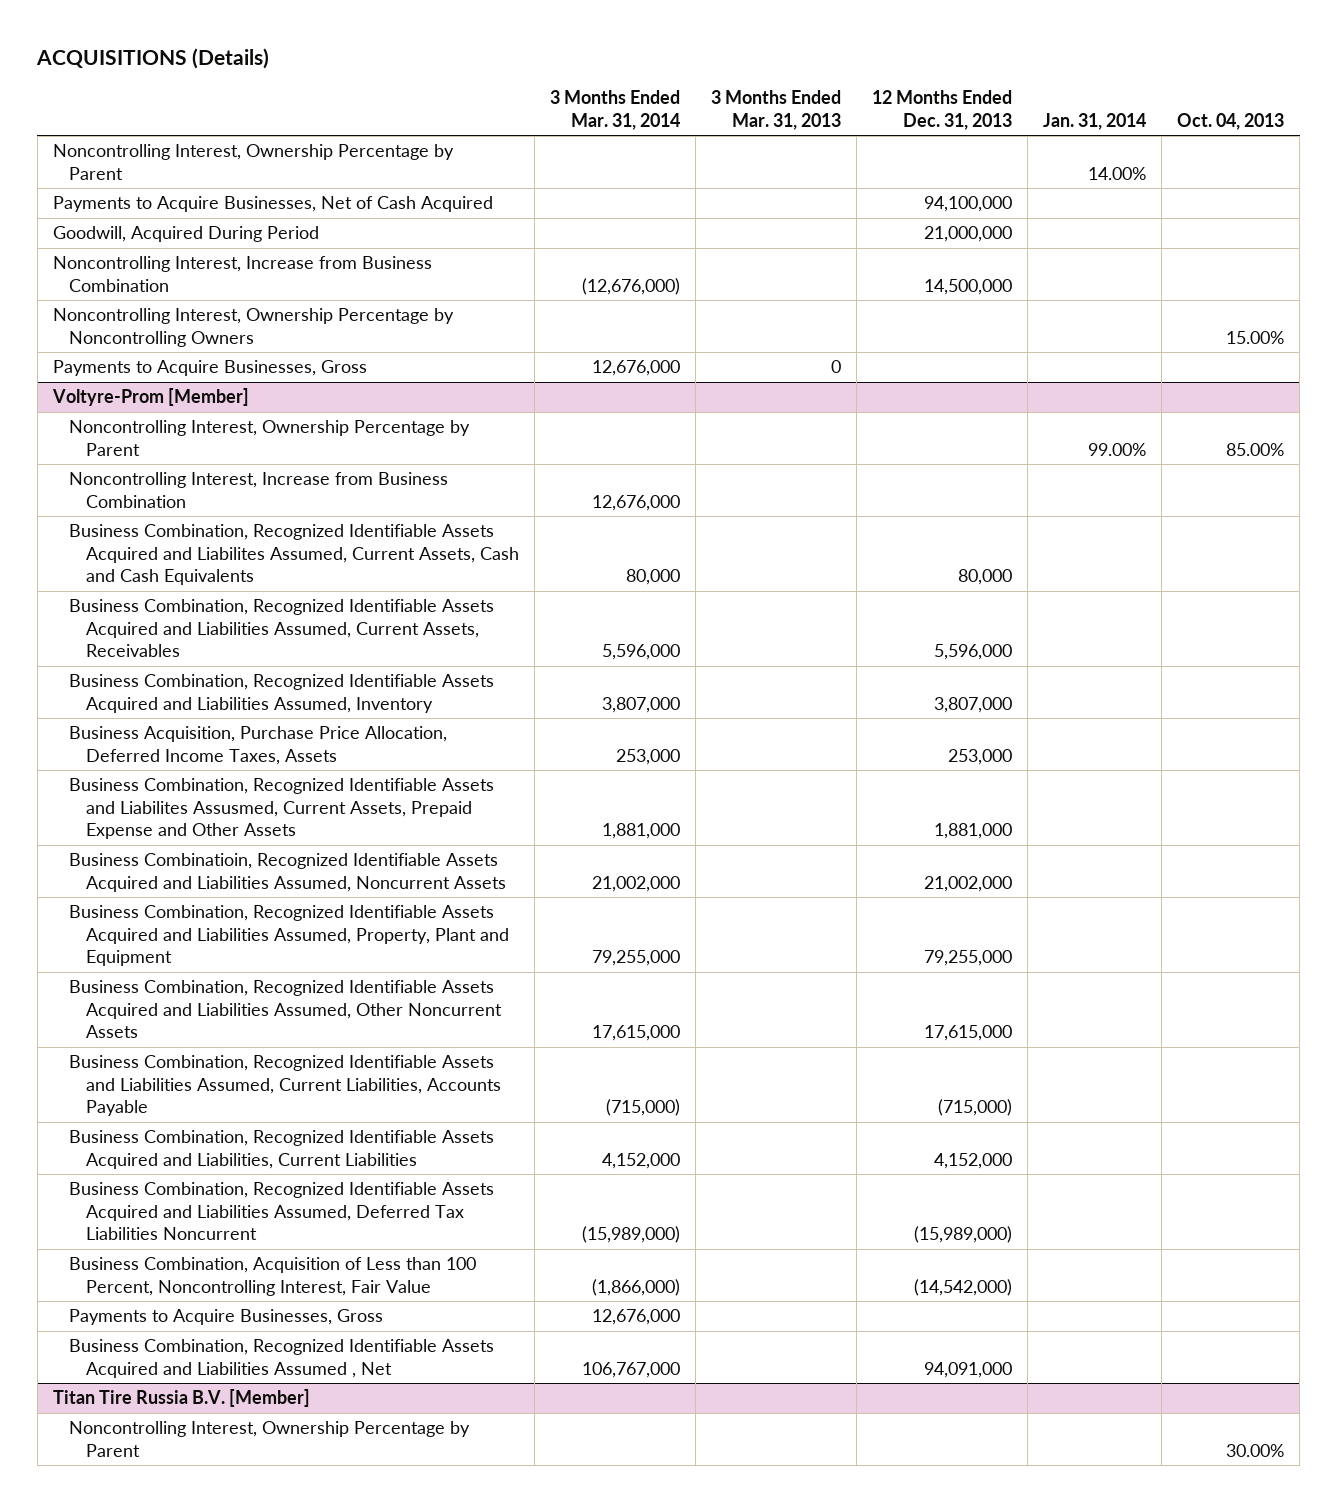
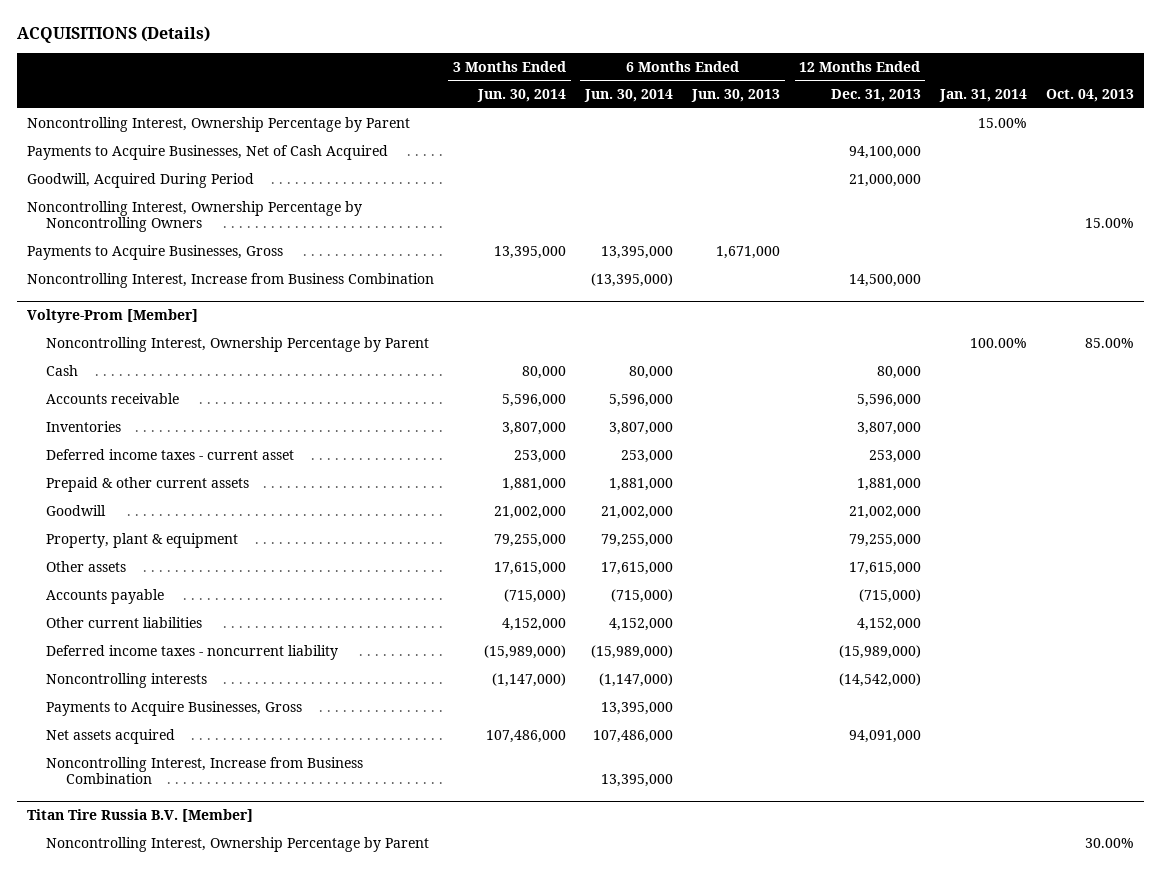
- | 3 Months Ended Mar. 31, 2014 | 3 Months Ended Mar. 31, 2013 | 12 Months Ended Dec. 31, 2013 | Jan. 31, 2014 | Oct. 04, 2013
+ | 3 Months Ended Jun. 30, 2014 | 6 Months Ended Jun. 30, 2014 | 6 Months Ended Jun. 30, 2013 | 12 Months Ended Dec. 31, 2013 | Jan. 31, 2014 | Oct. 04, 2013
- Noncontrolling Interest, Ownership Percentage by Parent | | | | 14.00% |
+ Noncontrolling Interest, Ownership Percentage by Parent | | | | | 15.00% |
moved down: Noncontrolling Interest, Increase from Business Combination | | (13,395,000) | | 14,500,000 | |
@ Voltyre-Prom [Member]
- Noncontrolling Interest, Ownership Percentage by Parent | | | | 99.00% | 85.00%
- Business Combination, Recognized Identifiable Assets Acquired and Liabilites Assumed, Current Assets, Cash and Cash Equivalents | 80,000 | | 80,000 | |
- Business Combination, Recognized Identifiable Assets Acquired and Liabilities Assumed, Current Assets, Receivables | 5,596,000 | | 5,596,000 | |
- Business Combination, Recognized Identifiable Assets Acquired and Liabilities Assumed, Inventory | 3,807,000 | | 3,807,000 | |
- Business Acquisition, Purchase Price Allocation, Deferred Income Taxes, Assets | 253,000 | | 253,000 | |
- Business Combination, Recognized Identifiable Assets and Liabilites Assusmed, Current Assets, Prepaid Expense and Other Assets | 1,881,000 | | 1,881,000 | |
- Business Combinatioin, Recognized Identifiable Assets Acquired and Liabilities Assumed, Noncurrent Assets | 21,002,000 | | 21,002,000 | |
- Business Combination, Recognized Identifiable Assets Acquired and Liabilities Assumed, Property, Plant and Equipment | 79,255,000 | | 79,255,000 | |
- Business Combination, Recognized Identifiable Assets Acquired and Liabilities Assumed, Other Noncurrent Assets | 17,615,000 | | 17,615,000 | |
- Business Combination, Recognized Identifiable Assets and Liabilities Assumed, Current Liabilities, Accounts Payable | (715,000) | | (715,000) | |
- Business Combination, Recognized Identifiable Assets Acquired and Liabilities, Current Liabilities | 4,152,000 | | 4,152,000 | |
- Business Combination, Recognized Identifiable Assets Acquired and Liabilities Assumed, Deferred Tax Liabilities Noncurrent | (15,989,000) | | (15,989,000) | |
- Business Combination, Acquisition of Less than 100 Percent, Noncontrolling Interest, Fair Value | (1,866,000) | | (14,542,000) | |
+ Noncontrolling Interest, Ownership Percentage by Parent | | | | | 100.00% | 85.00%
+ Cash | 80,000 | 80,000 | | 80,000 | |
+ Accounts receivable | 5,596,000 | 5,596,000 | | 5,596,000 | |
+ Inventories | 3,807,000 | 3,807,000 | | 3,807,000 | |
+ Deferred income taxes - current asset | 253,000 | 253,000 | | 253,000 | |
+ Prepaid & other current assets | 1,881,000 | 1,881,000 | | 1,881,000 | |
+ Goodwill | 21,002,000 | 21,002,000 | | 21,002,000 | |
+ Property, plant & equipment | 79,255,000 | 79,255,000 | | 79,255,000 | |
+ Other assets | 17,615,000 | 17,615,000 | | 17,615,000 | |
+ Accounts payable | (715,000) | (715,000) | | (715,000) | |
+ Other current liabilities | 4,152,000 | 4,152,000 | | 4,152,000 | |
+ Deferred income taxes - noncurrent liability | (15,989,000) | (15,989,000) | | (15,989,000) | |
+ Noncontrolling interests | (1,147,000) | (1,147,000) | | (14,542,000) | |
- Business Combination, Recognized Identifiable Assets Acquired and Liabilities Assumed , Net | 106,767,000 | | 94,091,000 | |
+ Net assets acquired | 107,486,000 | 107,486,000 | | 94,091,000 | |
moved down: Noncontrolling Interest, Increase from Business Combination | | 13,395,000 | | | |

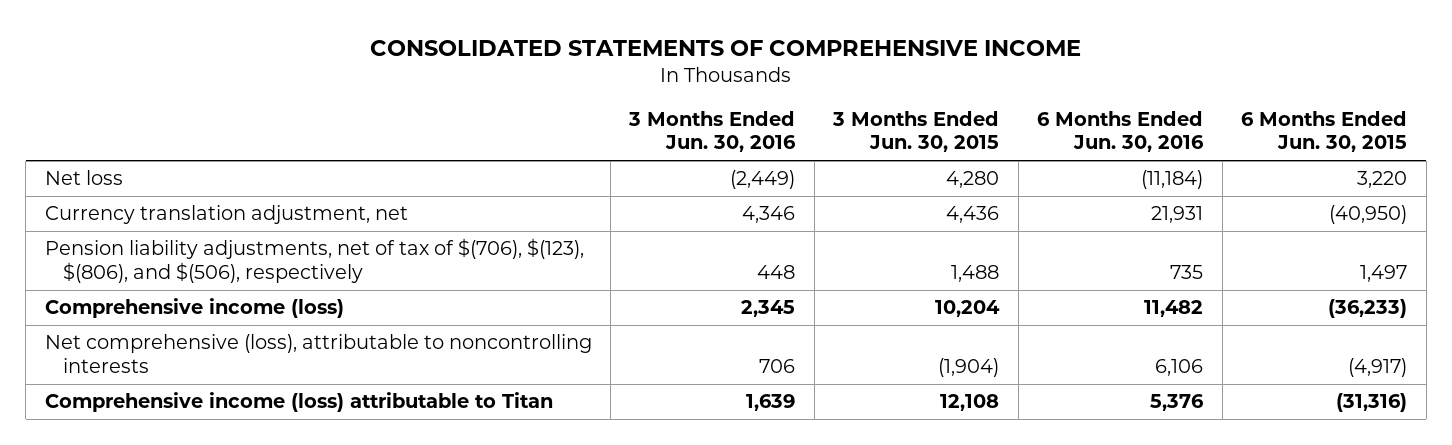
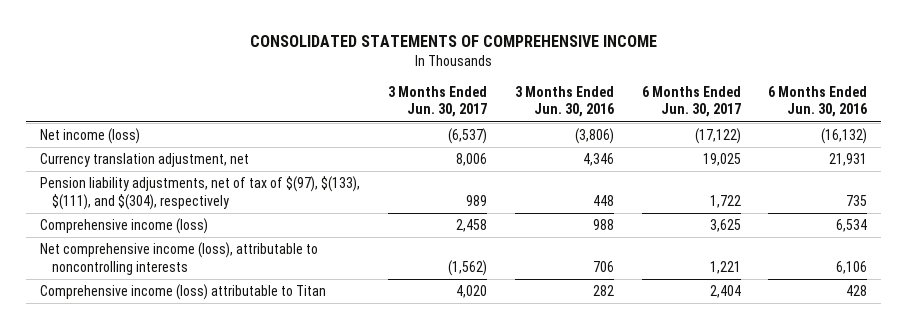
- | 3 Months Ended Jun. 30, 2016 | 3 Months Ended Jun. 30, 2015 | 6 Months Ended Jun. 30, 2016 | 6 Months Ended Jun. 30, 2015
+ | 3 Months Ended Jun. 30, 2017 | 3 Months Ended Jun. 30, 2016 | 6 Months Ended Jun. 30, 2017 | 6 Months Ended Jun. 30, 2016
- Net loss | (2,449) | 4,280 | (11,184) | 3,220
+ Net income (loss) | (6,537) | (3,806) | (17,122) | (16,132)
- Pension liability adjustments, net of tax of $(706), $(123), $(806), and $(506), respectively | 448 | 1,488 | 735 | 1,497
- Comprehensive income (loss) | 2,345 | 10,204 | 11,482 | (36,233)
- Net comprehensive (loss), attributable to noncontrolling interests | 706 | (1,904) | 6,106 | (4,917)
- Comprehensive income (loss) attributable to Titan | 1,639 | 12,108 | 5,376 | (31,316)
+ Pension liability adjustments, net of tax of $(97), $(133), $(111), and $(304), respectively | 989 | 448 | 1,722 | 735
+ Comprehensive income (loss) | 2,458 | 988 | 3,625 | 6,534
+ Net comprehensive income (loss), attributable to noncontrolling interests | (1,562) | 706 | 1,221 | 6,106
+ Comprehensive income (loss) attributable to Titan | 4,020 | 282 | 2,404 | 428

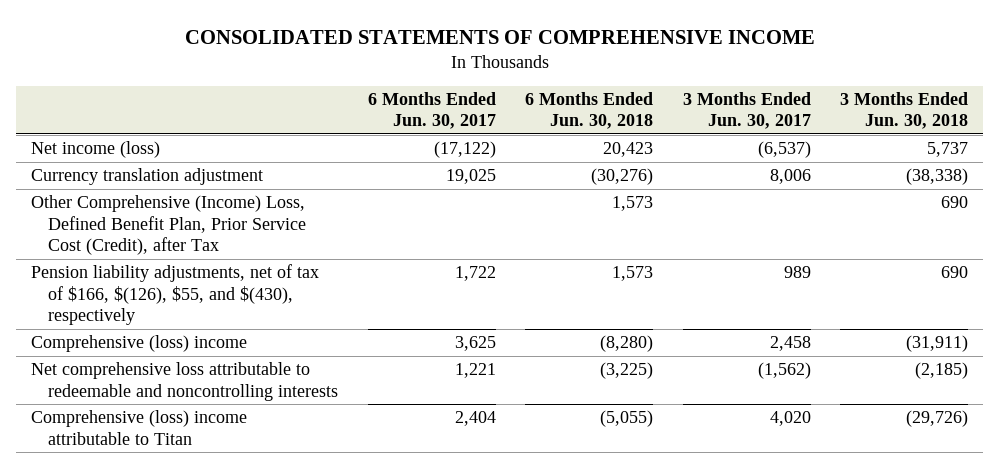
- | 3 Months Ended Jun. 30, 2017 | 3 Months Ended Jun. 30, 2016 | 6 Months Ended Jun. 30, 2017 | 6 Months Ended Jun. 30, 2016
+ | 6 Months Ended Jun. 30, 2017 | 6 Months Ended Jun. 30, 2018 | 3 Months Ended Jun. 30, 2017 | 3 Months Ended Jun. 30, 2018
- Currency translation adjustment, net | 8,006 | 4,346 | 19,025 | 21,931
- Pension liability adjustments, net of tax of $(97), $(133), $(111), and $(304), respectively | 989 | 448 | 1,722 | 735
- Comprehensive income (loss) | 2,458 | 988 | 3,625 | 6,534
- Net comprehensive income (loss), attributable to noncontrolling interests | (1,562) | 706 | 1,221 | 6,106
- Comprehensive income (loss) attributable to Titan | 4,020 | 282 | 2,404 | 428
+ Currency translation adjustment | 19,025 | (30,276) | 8,006 | (38,338)
+ Other Comprehensive (Income) Loss, Defined Benefit Plan, Prior Service Cost (Credit), after Tax | | 1,573 | | 690
+ Pension liability adjustments, net of tax of $166, $(126), $55, and $(430), respectively | 1,722 | 1,573 | 989 | 690
+ Comprehensive (loss) income | 3,625 | (8,280) | 2,458 | (31,911)
+ Net comprehensive loss attributable to redeemable and noncontrolling interests | 1,221 | (3,225) | (1,562) | (2,185)
+ Comprehensive (loss) income attributable to Titan | 2,404 | (5,055) | 4,020 | (29,726)

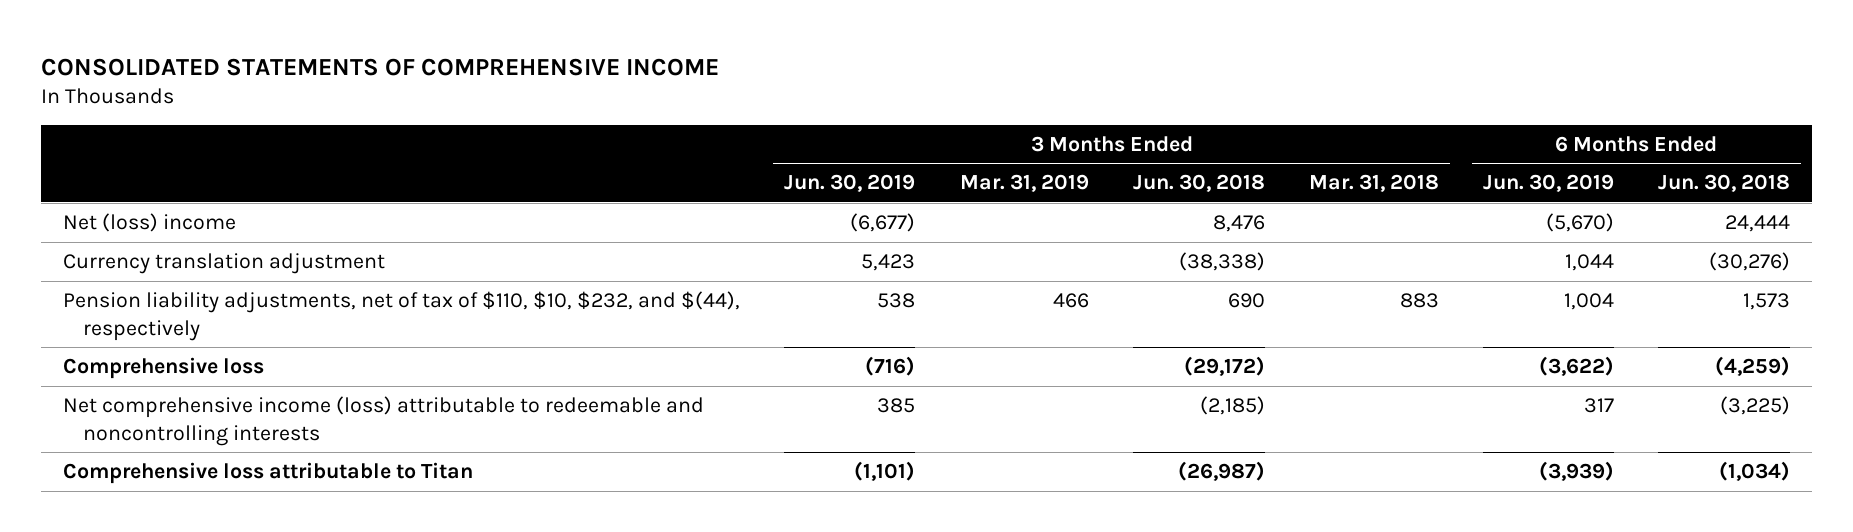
- | 6 Months Ended Jun. 30, 2017 | 6 Months Ended Jun. 30, 2018 | 3 Months Ended Jun. 30, 2017 | 3 Months Ended Jun. 30, 2018
+ | 3 Months Ended Jun. 30, 2019 | 3 Months Ended Mar. 31, 2019 | 3 Months Ended Jun. 30, 2018 | 3 Months Ended Mar. 31, 2018 | 6 Months Ended Jun. 30, 2019 | 6 Months Ended Jun. 30, 2018
- Net income (loss) | (17,122) | 20,423 | (6,537) | 5,737
+ Net (loss) income | (6,677) | | 8,476 | | (5,670) | 24,444
- Other Comprehensive (Income) Loss, Defined Benefit Plan, Prior Service Cost (Credit), after Tax | | 1,573 | | 690
- Pension liability adjustments, net of tax of $166, $(126), $55, and $(430), respectively | 1,722 | 1,573 | 989 | 690
- Comprehensive (loss) income | 3,625 | (8,280) | 2,458 | (31,911)
- Net comprehensive loss attributable to redeemable and noncontrolling interests | 1,221 | (3,225) | (1,562) | (2,185)
- Comprehensive (loss) income attributable to Titan | 2,404 | (5,055) | 4,020 | (29,726)
+ Pension liability adjustments, net of tax of $110, $10, $232, and $(44), respectively | 538 | 466 | 690 | 883 | 1,004 | 1,573
+ Comprehensive loss | (716) | | (29,172) | | (3,622) | (4,259)
+ Net comprehensive income (loss) attributable to redeemable and noncontrolling interests | 385 | | (2,185) | | 317 | (3,225)
+ Comprehensive loss attributable to Titan | (1,101) | | (26,987) | | (3,939) | (1,034)

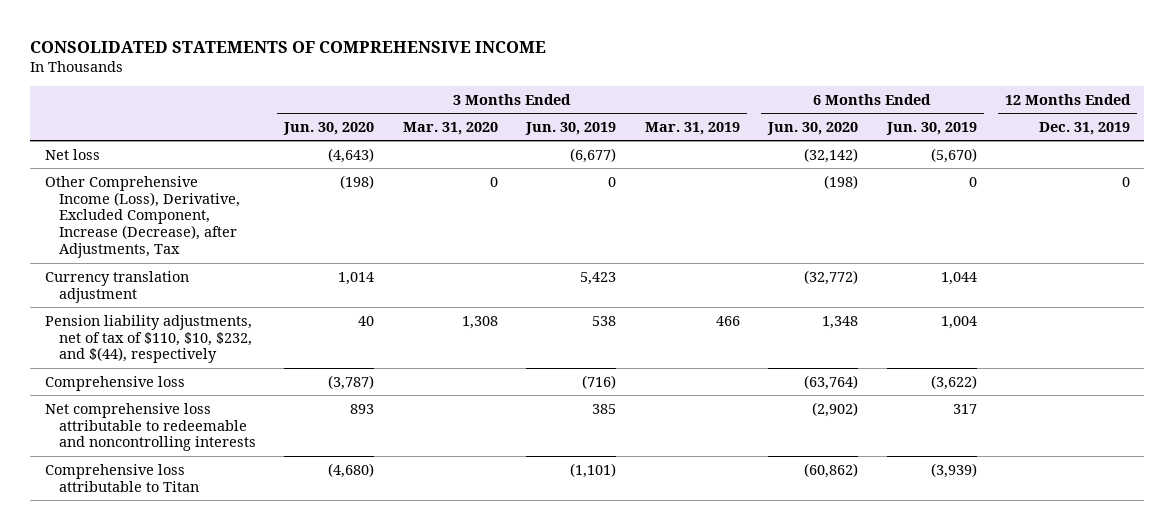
- | 3 Months Ended Jun. 30, 2019 | 3 Months Ended Mar. 31, 2019 | 3 Months Ended Jun. 30, 2018 | 3 Months Ended Mar. 31, 2018 | 6 Months Ended Jun. 30, 2019 | 6 Months Ended Jun. 30, 2018
+ | 3 Months Ended Jun. 30, 2020 | 3 Months Ended Mar. 31, 2020 | 3 Months Ended Jun. 30, 2019 | 3 Months Ended Mar. 31, 2019 | 6 Months Ended Jun. 30, 2020 | 6 Months Ended Jun. 30, 2019 | 12 Months Ended Dec. 31, 2019
- Net (loss) income | (6,677) | | 8,476 | | (5,670) | 24,444
+ Net loss | (4,643) | | (6,677) | | (32,142) | (5,670) |
+ Other Comprehensive Income (Loss), Derivative, Excluded Component, Increase (Decrease), after Adjustments, Tax | (198) | 0 | 0 | | (198) | 0 | 0
- Net comprehensive income (loss) attributable to redeemable and noncontrolling interests | 385 | | (2,185) | | 317 | (3,225)
+ Net comprehensive loss attributable to redeemable and noncontrolling interests | 893 | | 385 | | (2,902) | 317 |

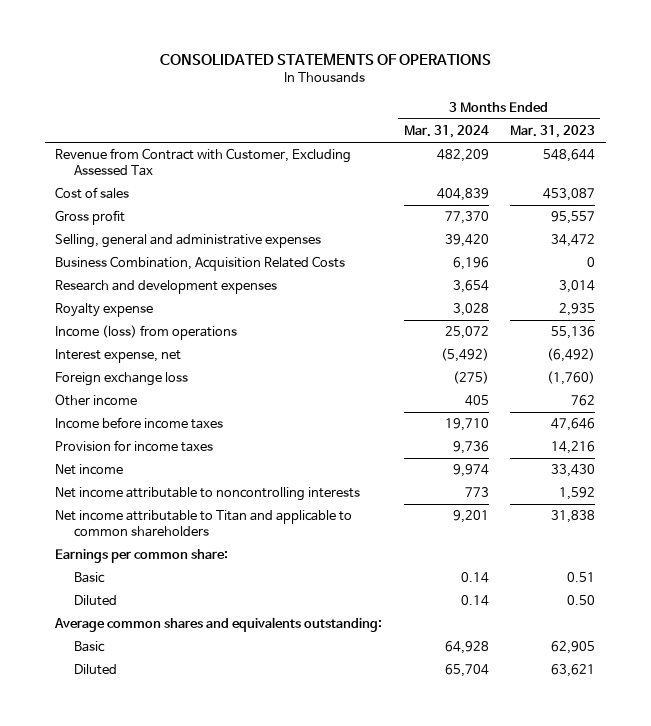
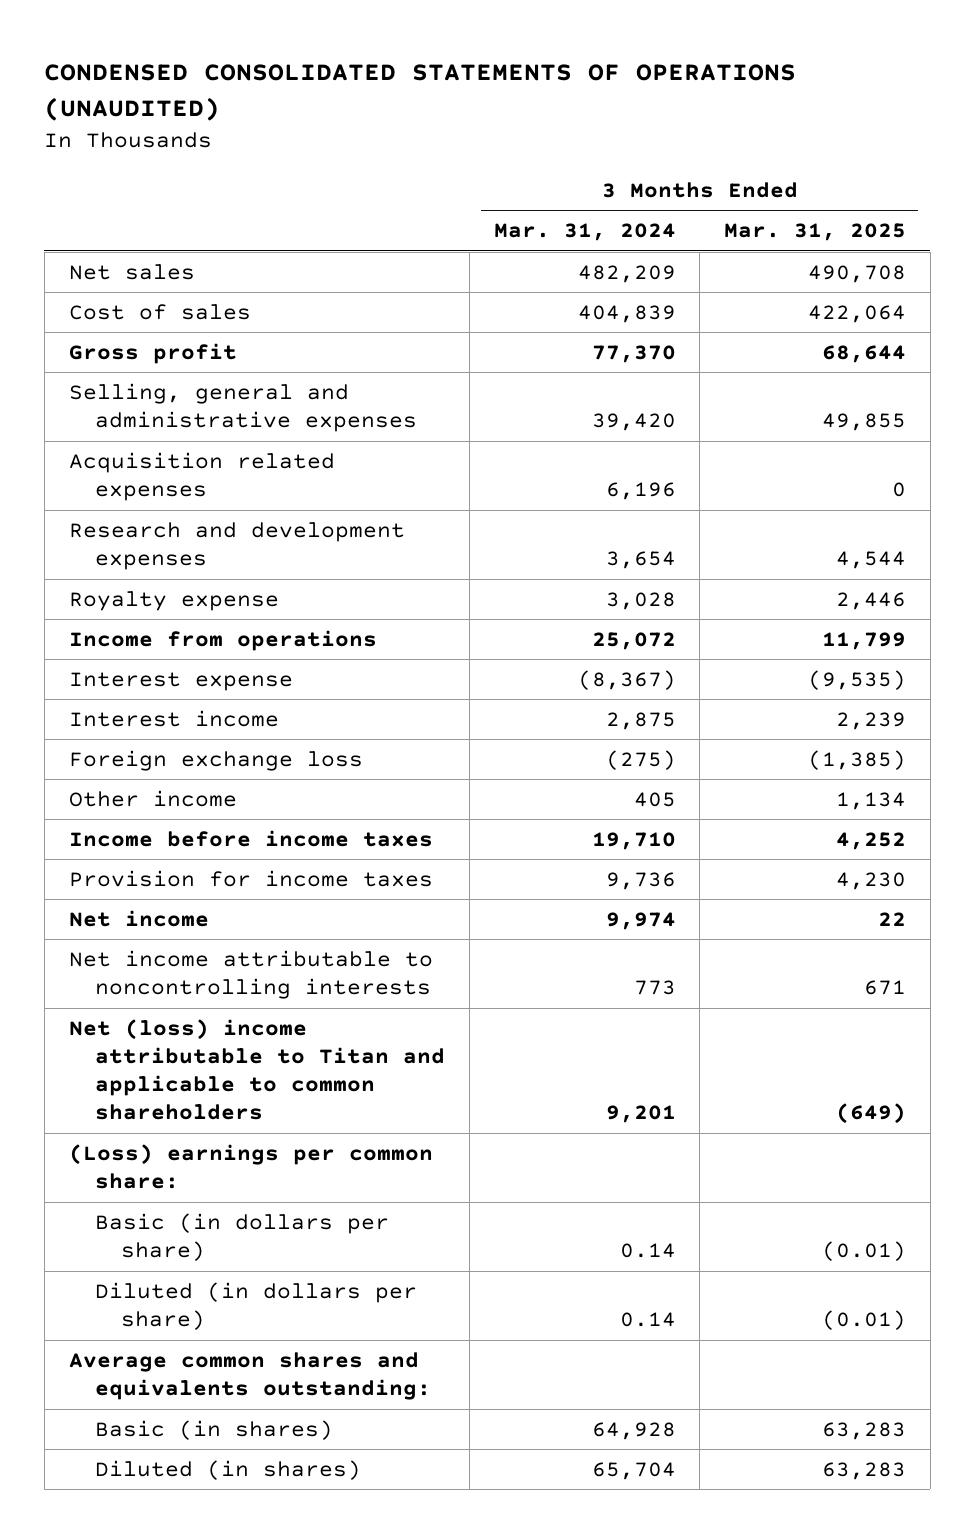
- CONSOLIDATED STATEMENTS OF OPERATIONS
+ CONDENSED CONSOLIDATED STATEMENTS OF OPERATIONS (UNAUDITED)
- | 3 Months Ended Mar. 31, 2024 | 3 Months Ended Mar. 31, 2023
+ | 3 Months Ended Mar. 31, 2024 | 3 Months Ended Mar. 31, 2025
- Revenue from Contract with Customer, Excluding Assessed Tax | 482,209 | 548,644
+ Net sales | 482,209 | 490,708
- Business Combination, Acquisition Related Costs | 6,196 | 0
+ Acquisition related expenses | 6,196 | 0
- Income (loss) from operations | 25,072 | 55,136
- Interest expense, net | (5,492) | (6,492)
+ Income from operations | 25,072 | 11,799
+ Interest expense | (8,367) | (9,535)
+ Interest income | 2,875 | 2,239
- Net income attributable to Titan and applicable to common shareholders | 9,201 | 31,838
- Earnings per common share:
- Basic | 0.14 | 0.51
- Diluted | 0.14 | 0.50
+ Net (loss) income attributable to Titan and applicable to common shareholders | 9,201 | (649)
+ (Loss) earnings per common share:
+ Basic (in dollars per share) | 0.14 | (0.01)
+ Diluted (in dollars per share) | 0.14 | (0.01)
- Basic | 64,928 | 62,905
- Diluted | 65,704 | 63,621
+ Basic (in shares) | 64,928 | 63,283
+ Diluted (in shares) | 65,704 | 63,283

